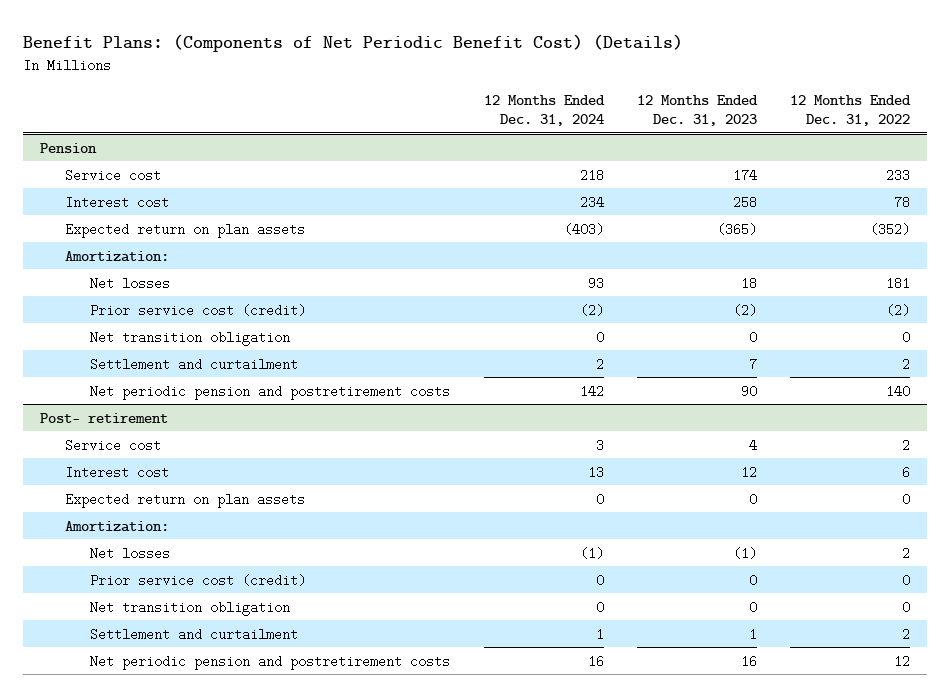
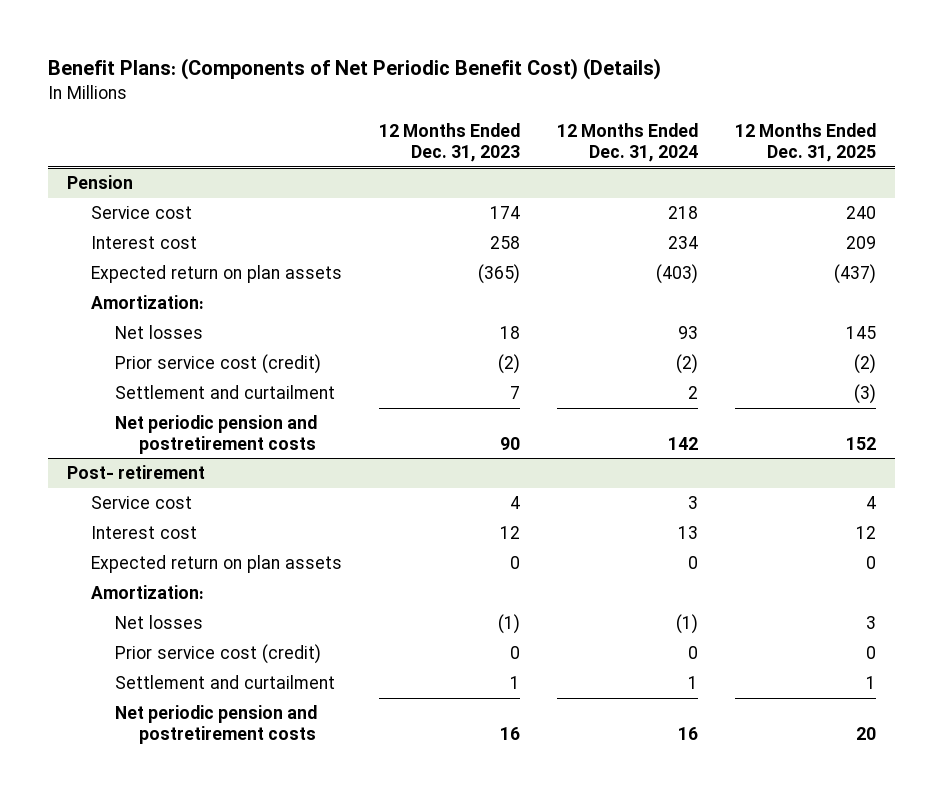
- | 12 Months Ended Dec. 31, 2024 | 12 Months Ended Dec. 31, 2023 | 12 Months Ended Dec. 31, 2022
+ | 12 Months Ended Dec. 31, 2023 | 12 Months Ended Dec. 31, 2024 | 12 Months Ended Dec. 31, 2025
@ Pension
- Net transition obligation | 0 | 0 | 0
@ Post- retirement
- Net transition obligation | 0 | 0 | 0

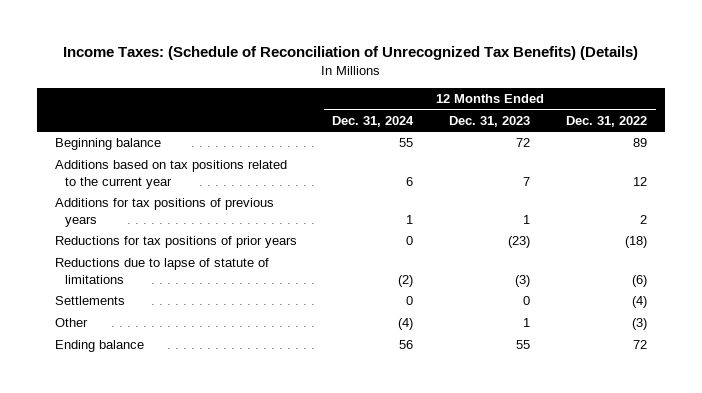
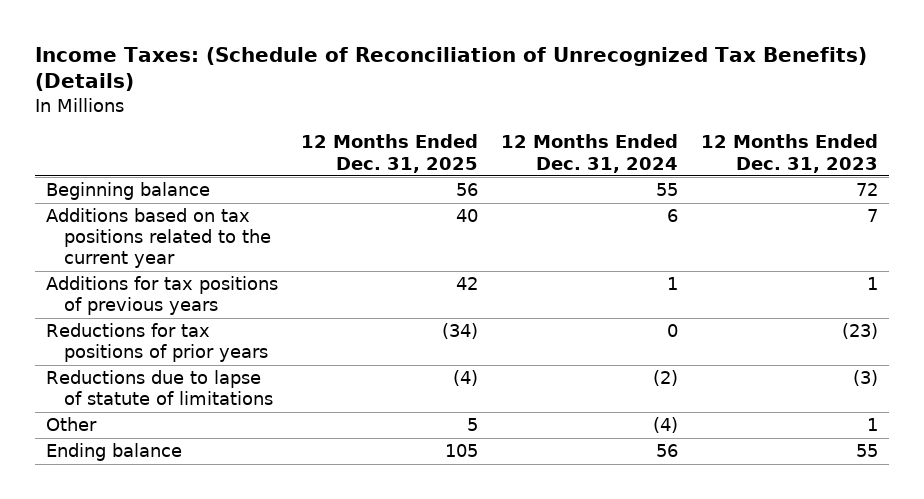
- | 12 Months Ended Dec. 31, 2024 | 12 Months Ended Dec. 31, 2023 | 12 Months Ended Dec. 31, 2022
+ | 12 Months Ended Dec. 31, 2025 | 12 Months Ended Dec. 31, 2024 | 12 Months Ended Dec. 31, 2023
- Settlements | 0 | 0 | (4)

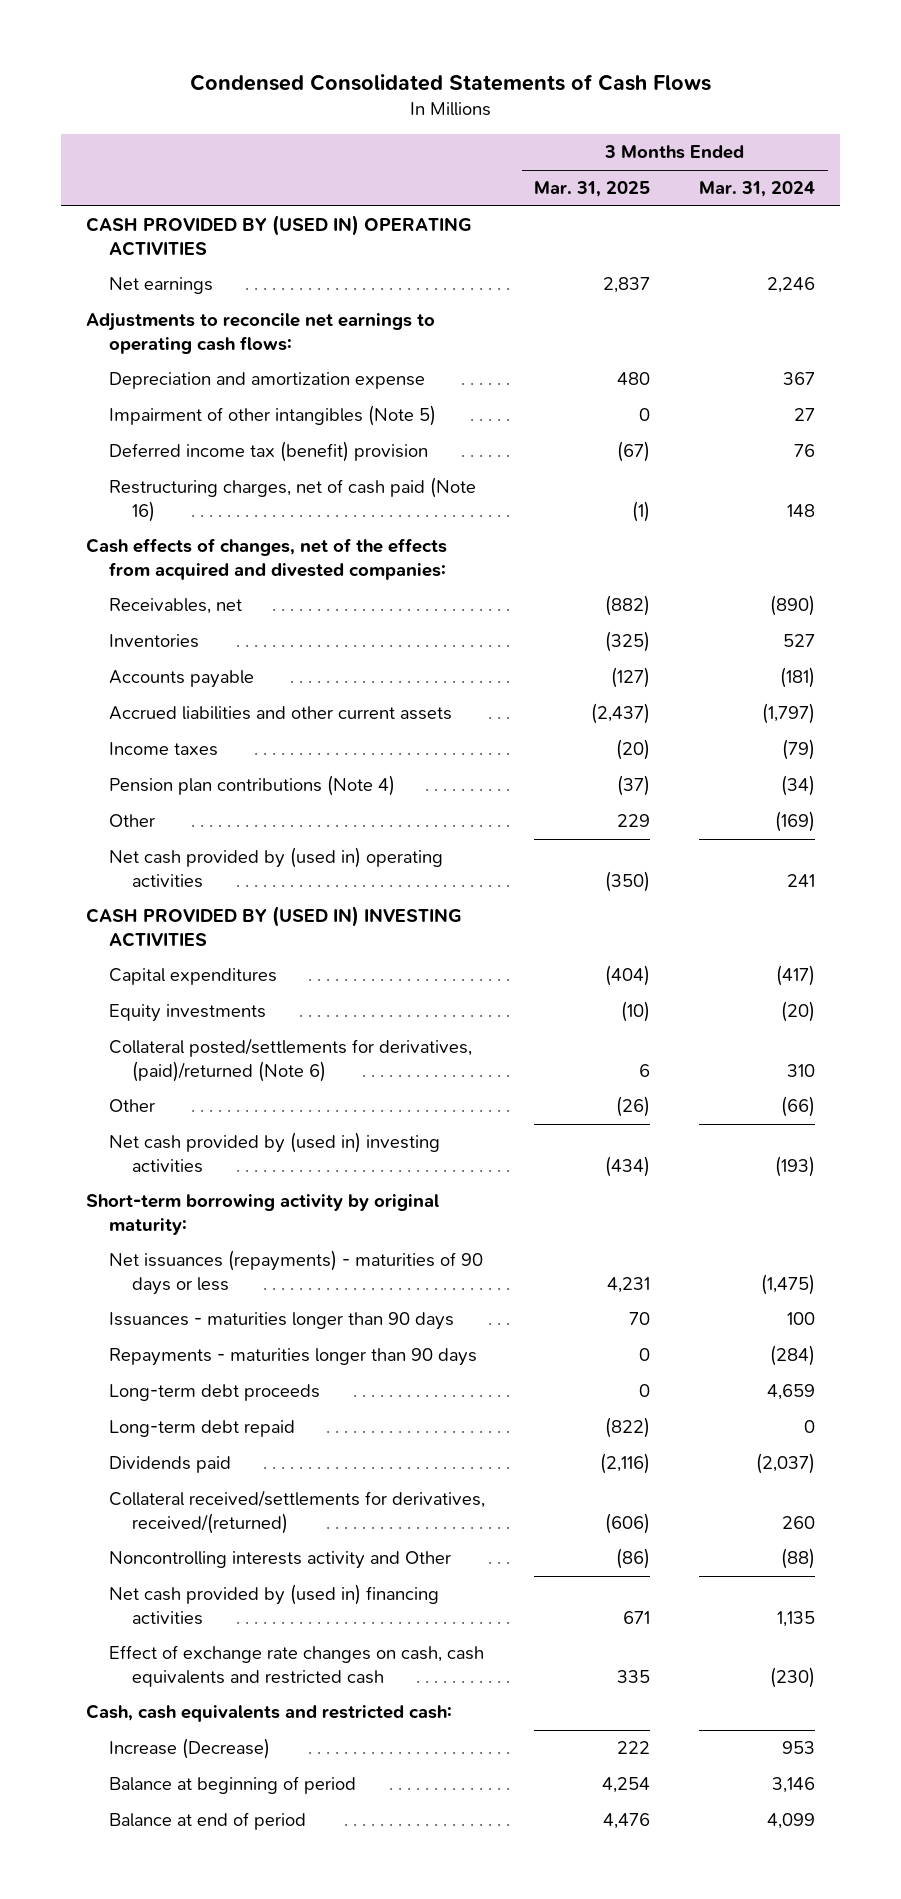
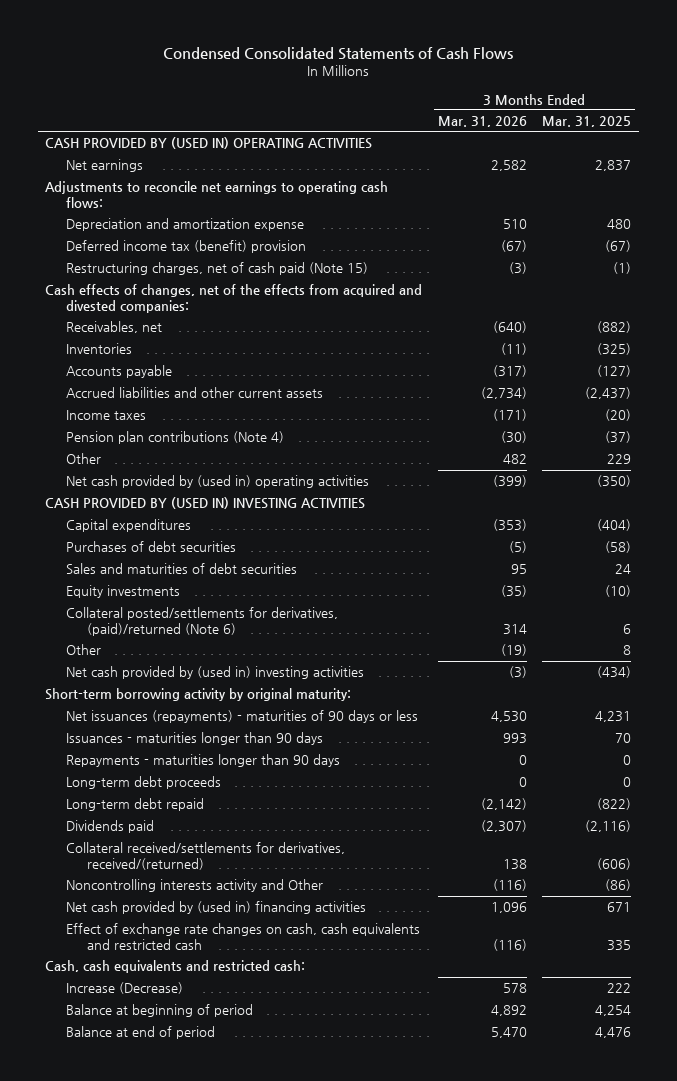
- | 3 Months Ended Mar. 31, 2025 | 3 Months Ended Mar. 31, 2024
+ | 3 Months Ended Mar. 31, 2026 | 3 Months Ended Mar. 31, 2025
- Impairment of other intangibles (Note 5) | 0 | 27
- Restructuring charges, net of cash paid (Note 16) | (1) | 148
+ Restructuring charges, net of cash paid (Note 15) | (3) | (1)
+ Purchases of debt securities | (5) | (58)
+ Sales and maturities of debt securities | 95 | 24
- Other | (26) | (66)
+ Other | (19) | 8

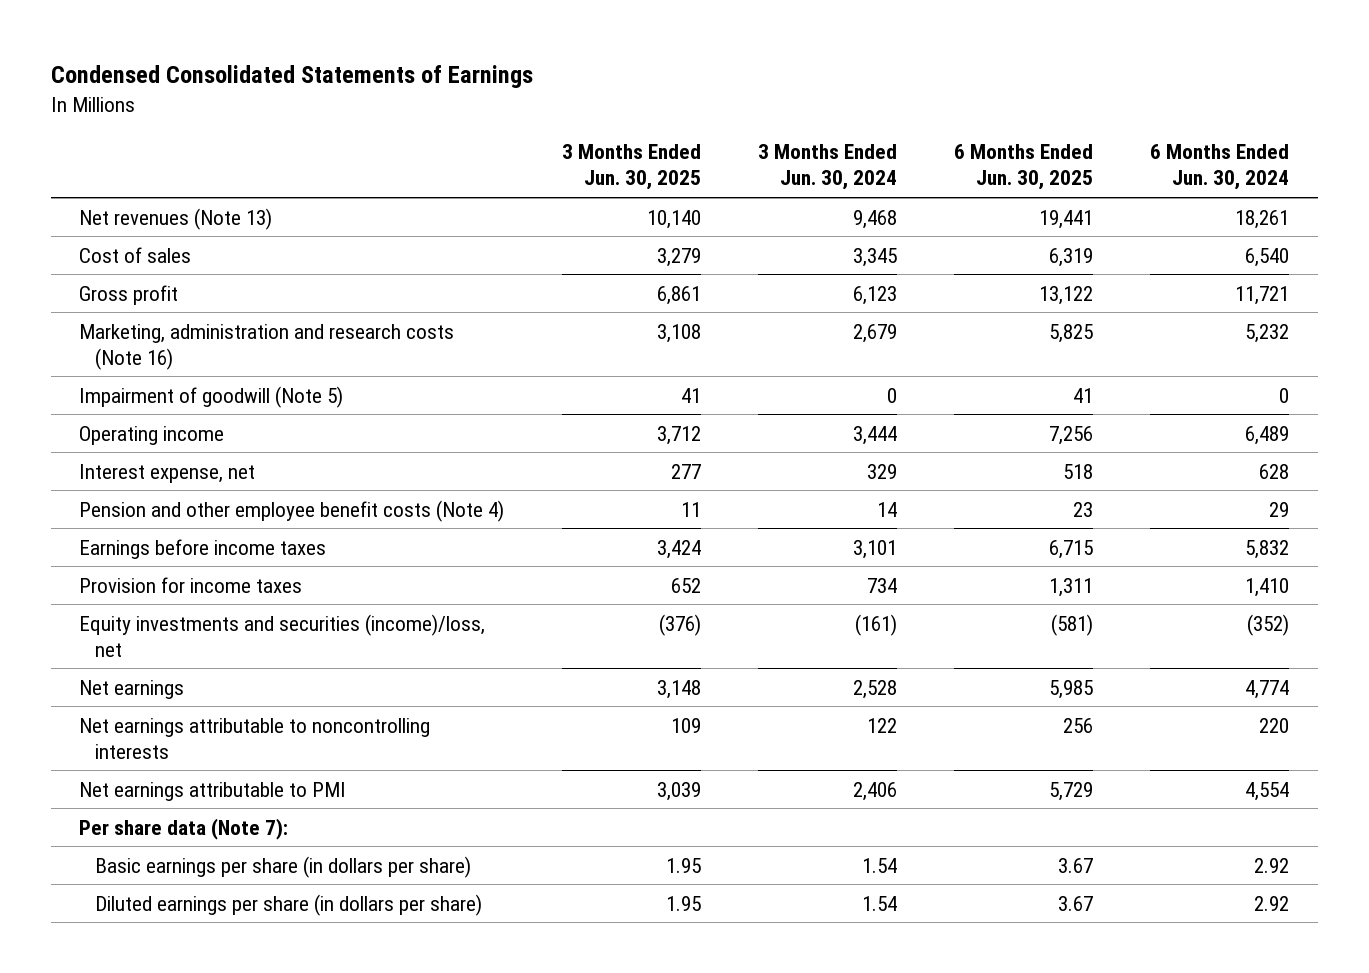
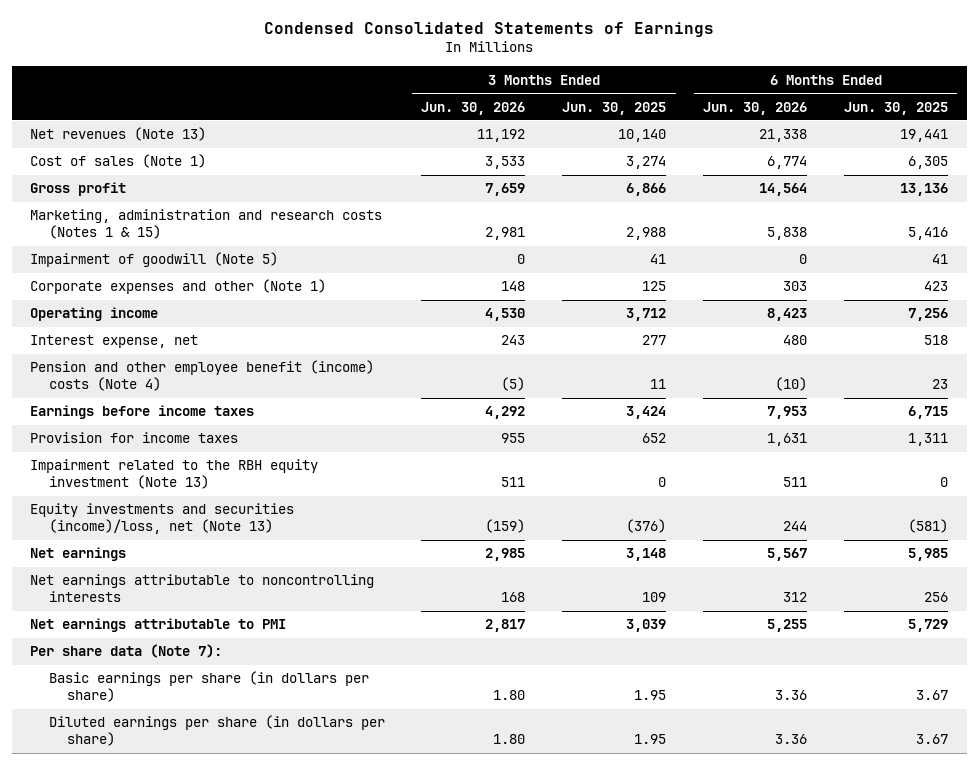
- | 3 Months Ended Jun. 30, 2025 | 3 Months Ended Jun. 30, 2024 | 6 Months Ended Jun. 30, 2025 | 6 Months Ended Jun. 30, 2024
+ | 3 Months Ended Jun. 30, 2026 | 3 Months Ended Jun. 30, 2025 | 6 Months Ended Jun. 30, 2026 | 6 Months Ended Jun. 30, 2025
- Cost of sales | 3,279 | 3,345 | 6,319 | 6,540
- Gross profit | 6,861 | 6,123 | 13,122 | 11,721
- Marketing, administration and research costs (Note 16) | 3,108 | 2,679 | 5,825 | 5,232
+ Cost of sales (Note 1) | 3,533 | 3,274 | 6,774 | 6,305
+ Gross profit | 7,659 | 6,866 | 14,564 | 13,136
+ Marketing, administration and research costs (Notes 1 & 15) | 2,981 | 2,988 | 5,838 | 5,416
+ Corporate expenses and other (Note 1) | 148 | 125 | 303 | 423
- Pension and other employee benefit costs (Note 4) | 11 | 14 | 23 | 29
+ Pension and other employee benefit (income) costs (Note 4) | (5) | 11 | (10) | 23
- Equity investments and securities (income)/loss, net | (376) | (161) | (581) | (352)
+ Impairment related to the RBH equity investment (Note 13) | 511 | 0 | 511 | 0
+ Equity investments and securities (income)/loss, net (Note 13) | (159) | (376) | 244 | (581)

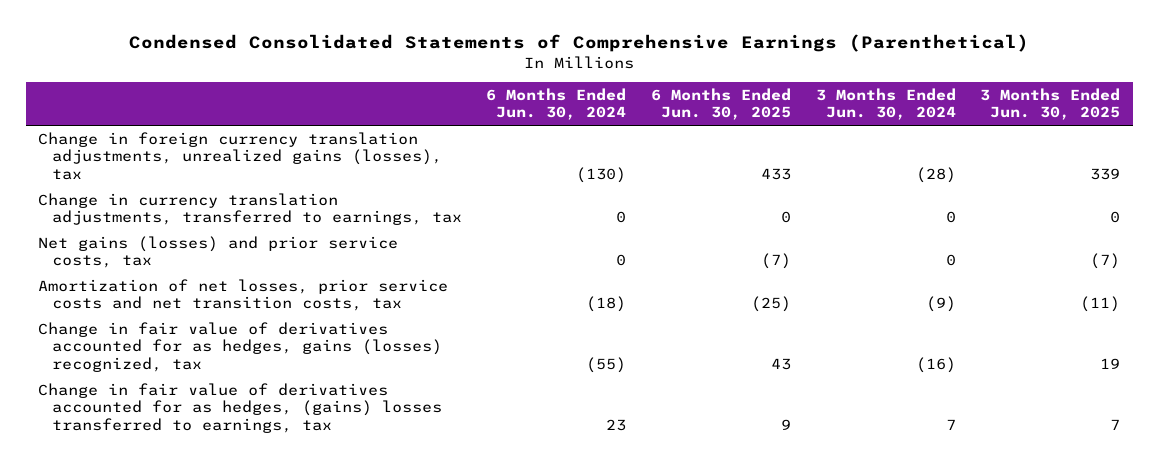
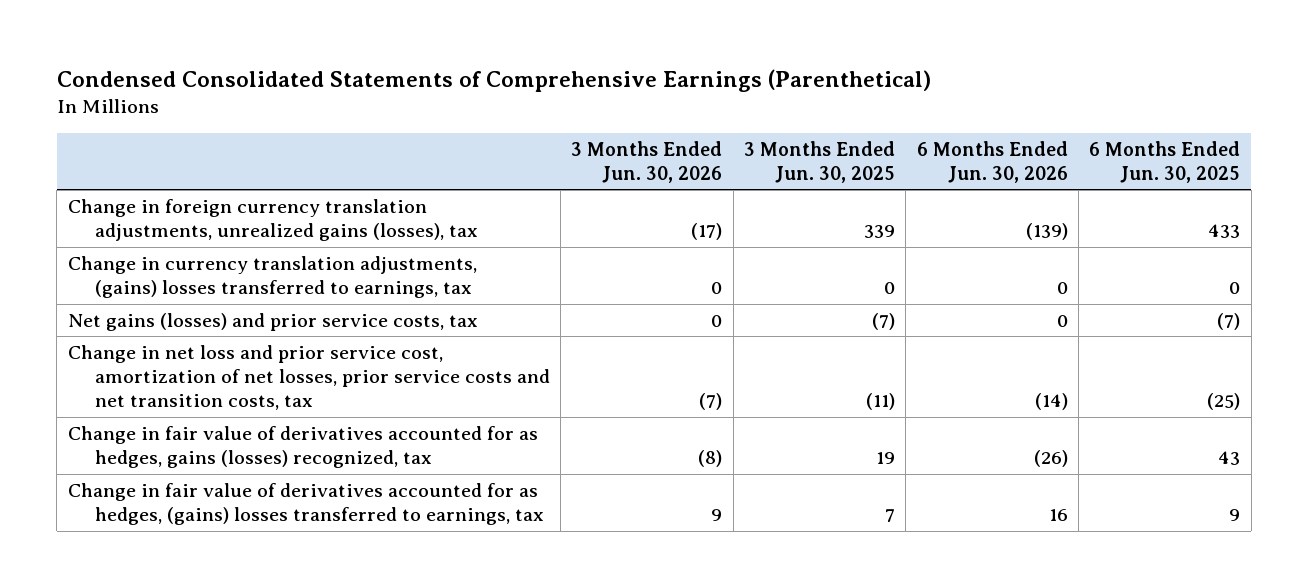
- | 6 Months Ended Jun. 30, 2024 | 6 Months Ended Jun. 30, 2025 | 3 Months Ended Jun. 30, 2024 | 3 Months Ended Jun. 30, 2025
+ | 3 Months Ended Jun. 30, 2026 | 3 Months Ended Jun. 30, 2025 | 6 Months Ended Jun. 30, 2026 | 6 Months Ended Jun. 30, 2025
- Change in currency translation adjustments, transferred to earnings, tax | 0 | 0 | 0 | 0
+ Change in currency translation adjustments, (gains) losses transferred to earnings, tax | 0 | 0 | 0 | 0
- Amortization of net losses, prior service costs and net transition costs, tax | (18) | (25) | (9) | (11)
+ Change in net loss and prior service cost, amortization of net losses, prior service costs and net transition costs, tax | (7) | (11) | (14) | (25)

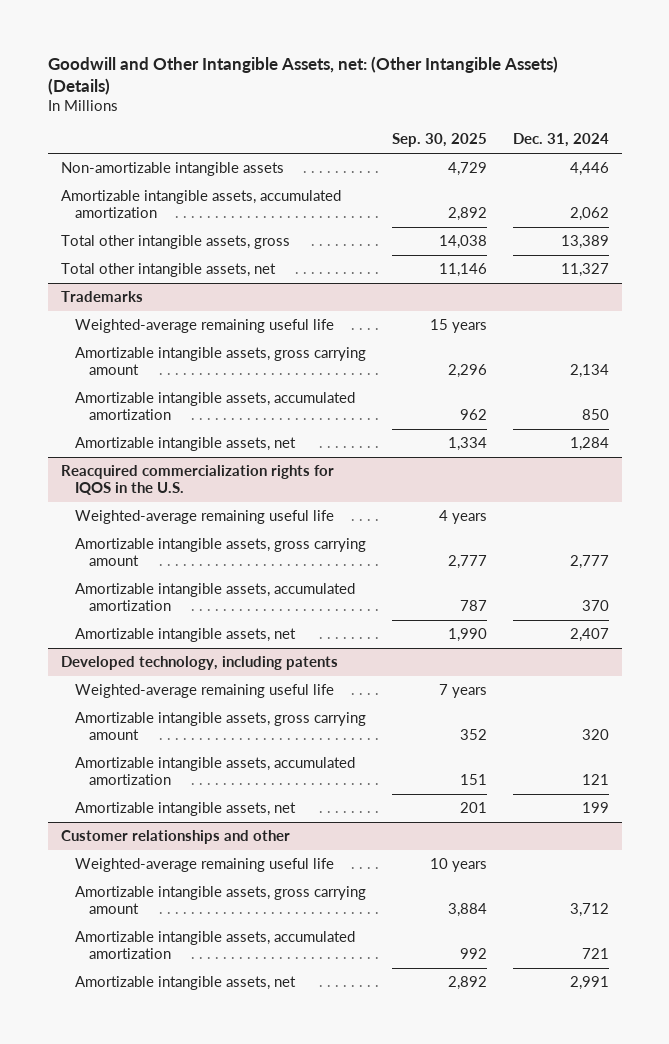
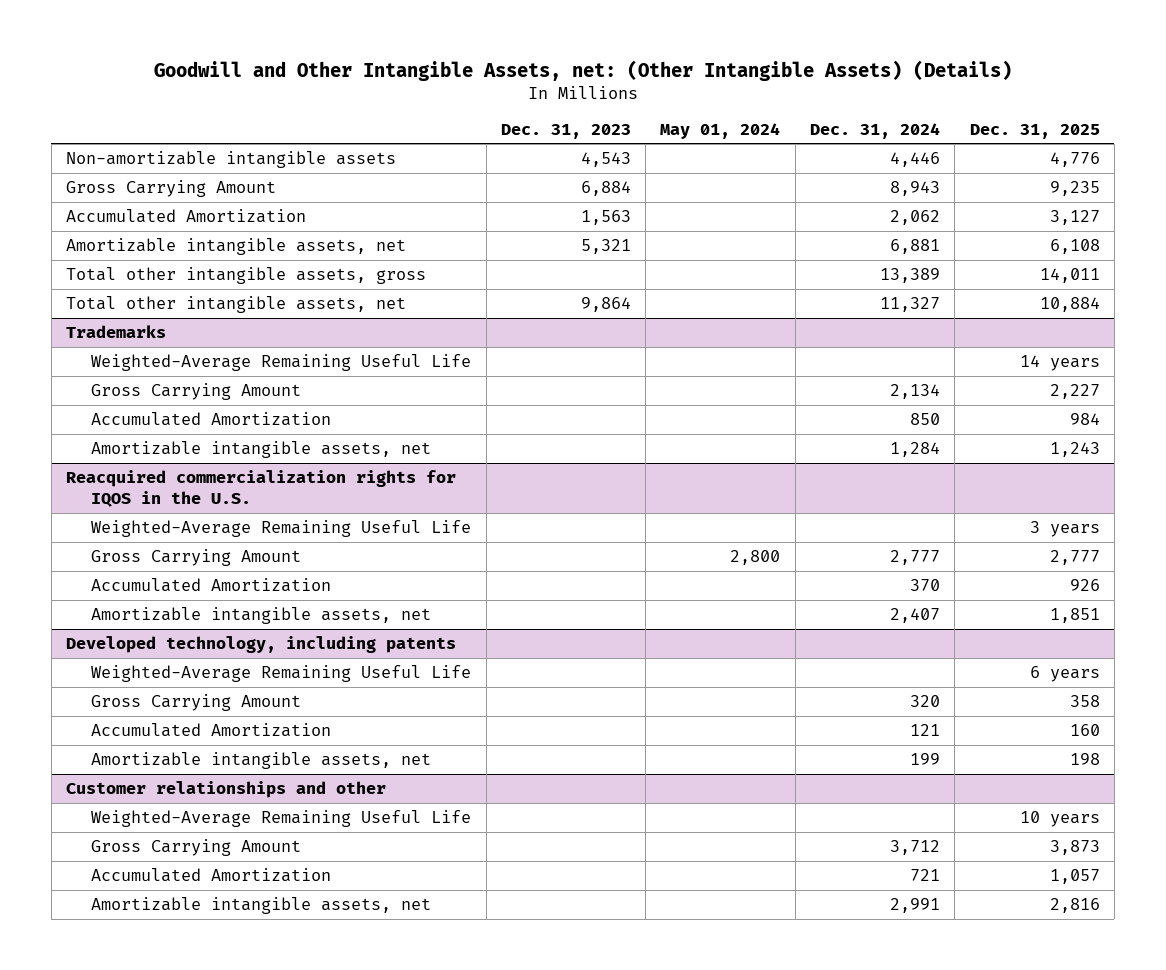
- | Sep. 30, 2025 | Dec. 31, 2024
+ | Dec. 31, 2023 | May 01, 2024 | Dec. 31, 2024 | Dec. 31, 2025
- Amortizable intangible assets, accumulated amortization | 2,892 | 2,062
+ Gross Carrying Amount | 6,884 | | 8,943 | 9,235
+ Accumulated Amortization | 1,563 | | 2,062 | 3,127
+ Amortizable intangible assets, net | 5,321 | | 6,881 | 6,108
@ Trademarks
- Weighted-average remaining useful life | 15 years |
- Amortizable intangible assets, gross carrying amount | 2,296 | 2,134
- Amortizable intangible assets, accumulated amortization | 962 | 850
+ Weighted-Average Remaining Useful Life | | | | 14 years
+ Gross Carrying Amount | | | 2,134 | 2,227
+ Accumulated Amortization | | | 850 | 984
@ Reacquired commercialization rights for IQOS in the U.S.
- Weighted-average remaining useful life | 4 years |
- Amortizable intangible assets, gross carrying amount | 2,777 | 2,777
- Amortizable intangible assets, accumulated amortization | 787 | 370
+ Weighted-Average Remaining Useful Life | | | | 3 years
+ Gross Carrying Amount | | 2,800 | 2,777 | 2,777
+ Accumulated Amortization | | | 370 | 926
@ Developed technology, including patents
- Weighted-average remaining useful life | 7 years |
- Amortizable intangible assets, gross carrying amount | 352 | 320
- Amortizable intangible assets, accumulated amortization | 151 | 121
+ Weighted-Average Remaining Useful Life | | | | 6 years
+ Gross Carrying Amount | | | 320 | 358
+ Accumulated Amortization | | | 121 | 160
@ Customer relationships and other
- Weighted-average remaining useful life | 10 years |
- Amortizable intangible assets, gross carrying amount | 3,884 | 3,712
- Amortizable intangible assets, accumulated amortization | 992 | 721
+ Weighted-Average Remaining Useful Life | | | | 10 years
+ Gross Carrying Amount | | | 3,712 | 3,873
+ Accumulated Amortization | | | 721 | 1,057

